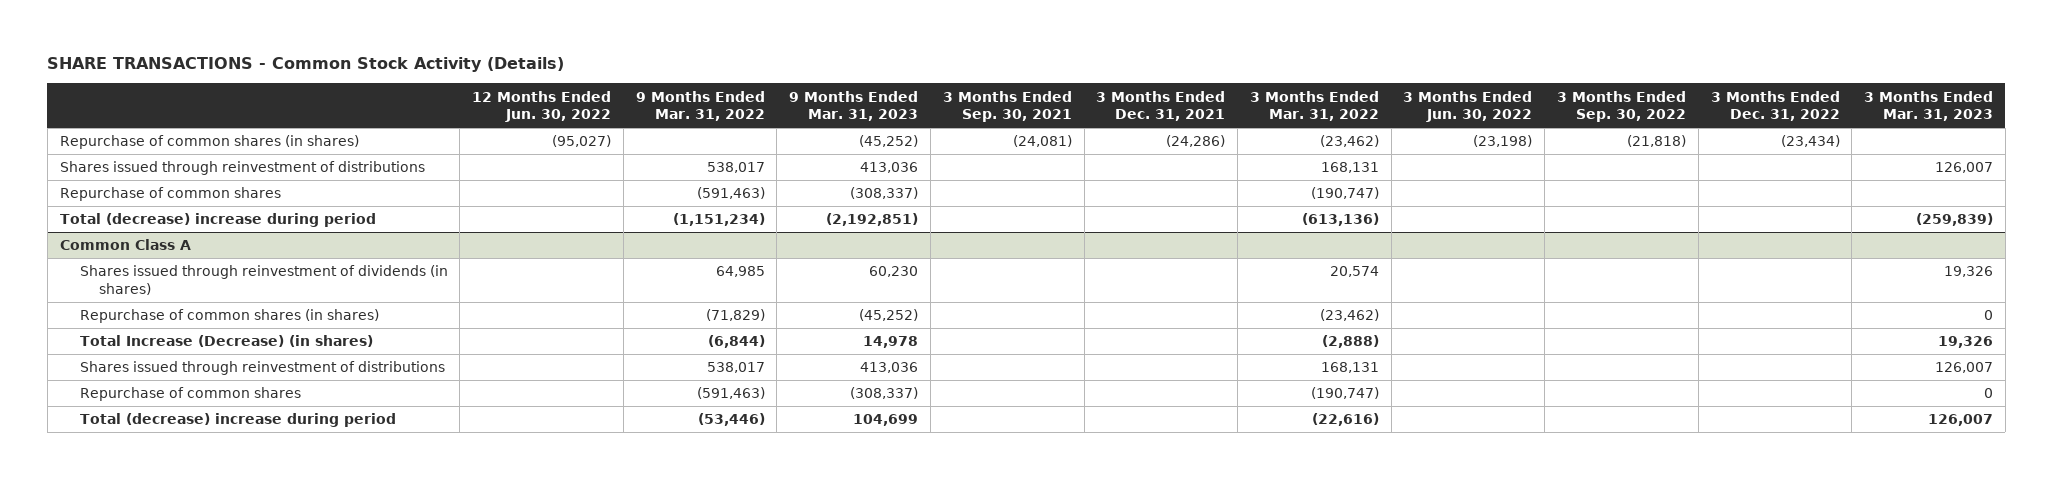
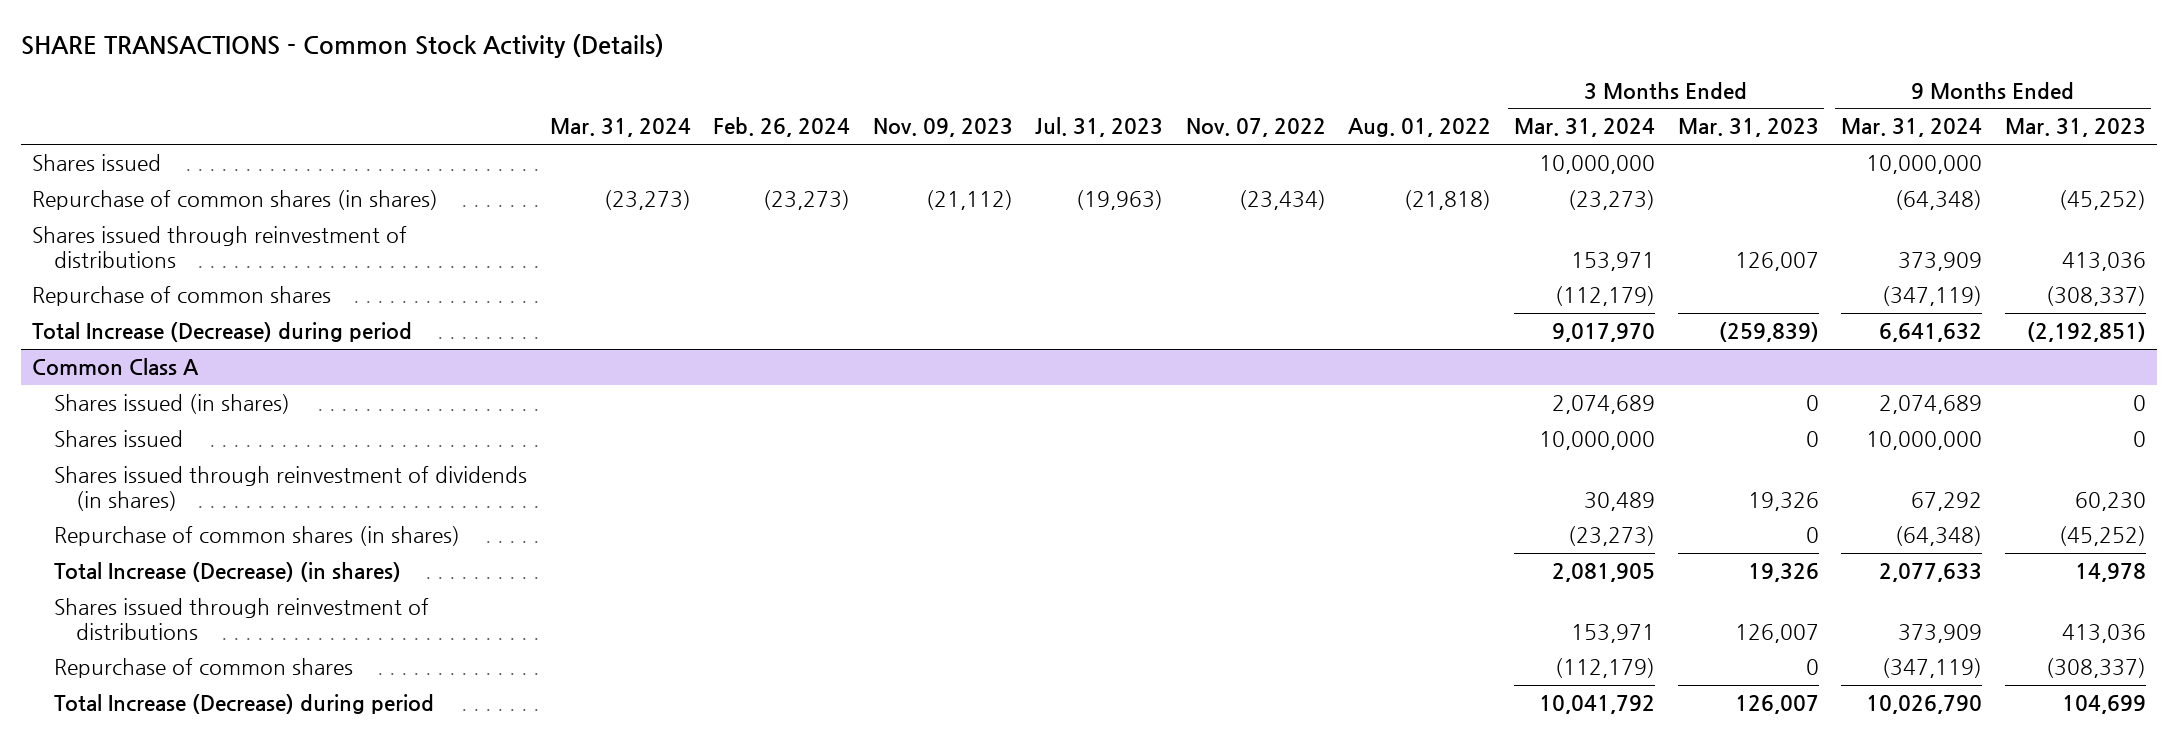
- | 12 Months Ended Jun. 30, 2022 | 9 Months Ended Mar. 31, 2022 | 9 Months Ended Mar. 31, 2023 | 3 Months Ended Sep. 30, 2021 | 3 Months Ended Dec. 31, 2021 | 3 Months Ended Mar. 31, 2022 | 3 Months Ended Jun. 30, 2022 | 3 Months Ended Sep. 30, 2022 | 3 Months Ended Dec. 31, 2022 | 3 Months Ended Mar. 31, 2023
+ | Mar. 31, 2024 | Feb. 26, 2024 | Nov. 09, 2023 | Jul. 31, 2023 | Nov. 07, 2022 | Aug. 01, 2022 | 3 Months Ended Mar. 31, 2024 | 3 Months Ended Mar. 31, 2023 | 9 Months Ended Mar. 31, 2024 | 9 Months Ended Mar. 31, 2023
+ Shares issued | | | | | | | 10,000,000 | | 10,000,000 |
- Total (decrease) increase during period | | (1,151,234) | (2,192,851) | | | (613,136) | | | | (259,839)
+ Total Increase (Decrease) during period | | | | | | | 9,017,970 | (259,839) | 6,641,632 | (2,192,851)
@ Common Class A
+ Shares issued (in shares) | | | | | | | 2,074,689 | 0 | 2,074,689 | 0
+ Shares issued | | | | | | | 10,000,000 | 0 | 10,000,000 | 0
- Total (decrease) increase during period | | (53,446) | 104,699 | | | (22,616) | | | | 126,007
+ Total Increase (Decrease) during period | | | | | | | 10,041,792 | 126,007 | 10,026,790 | 104,699

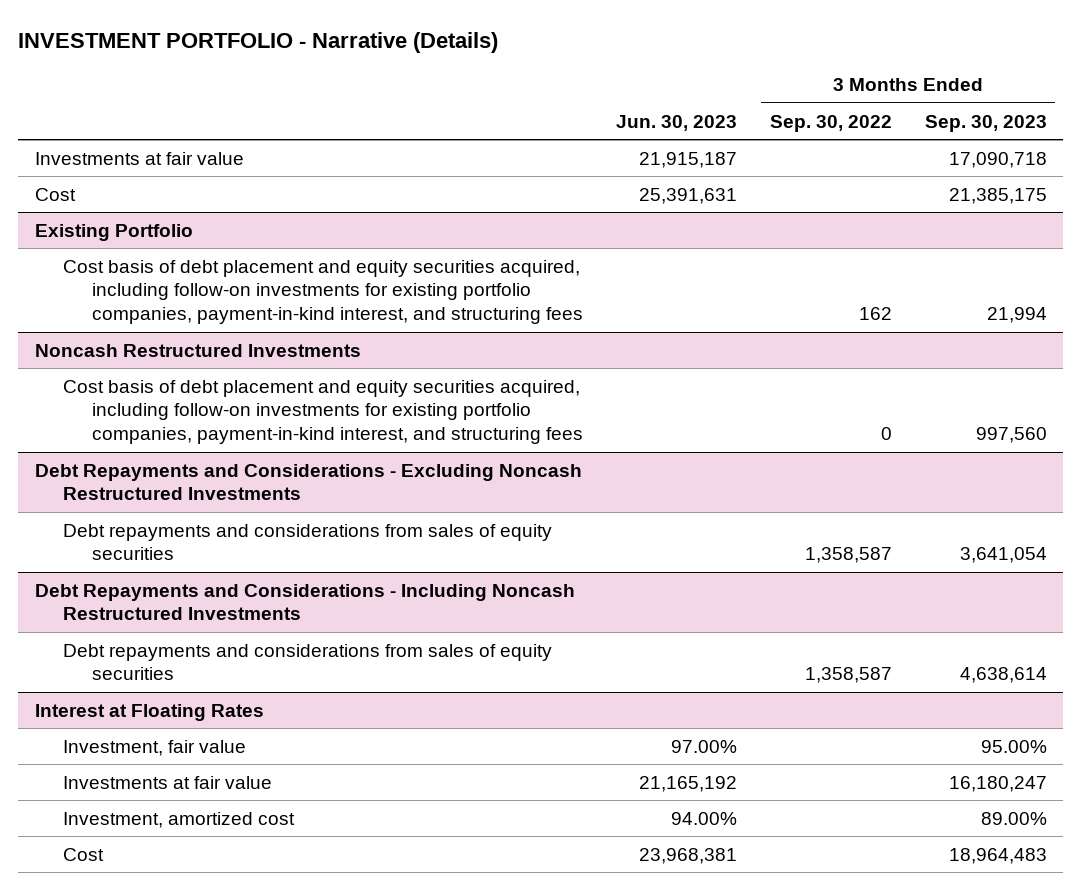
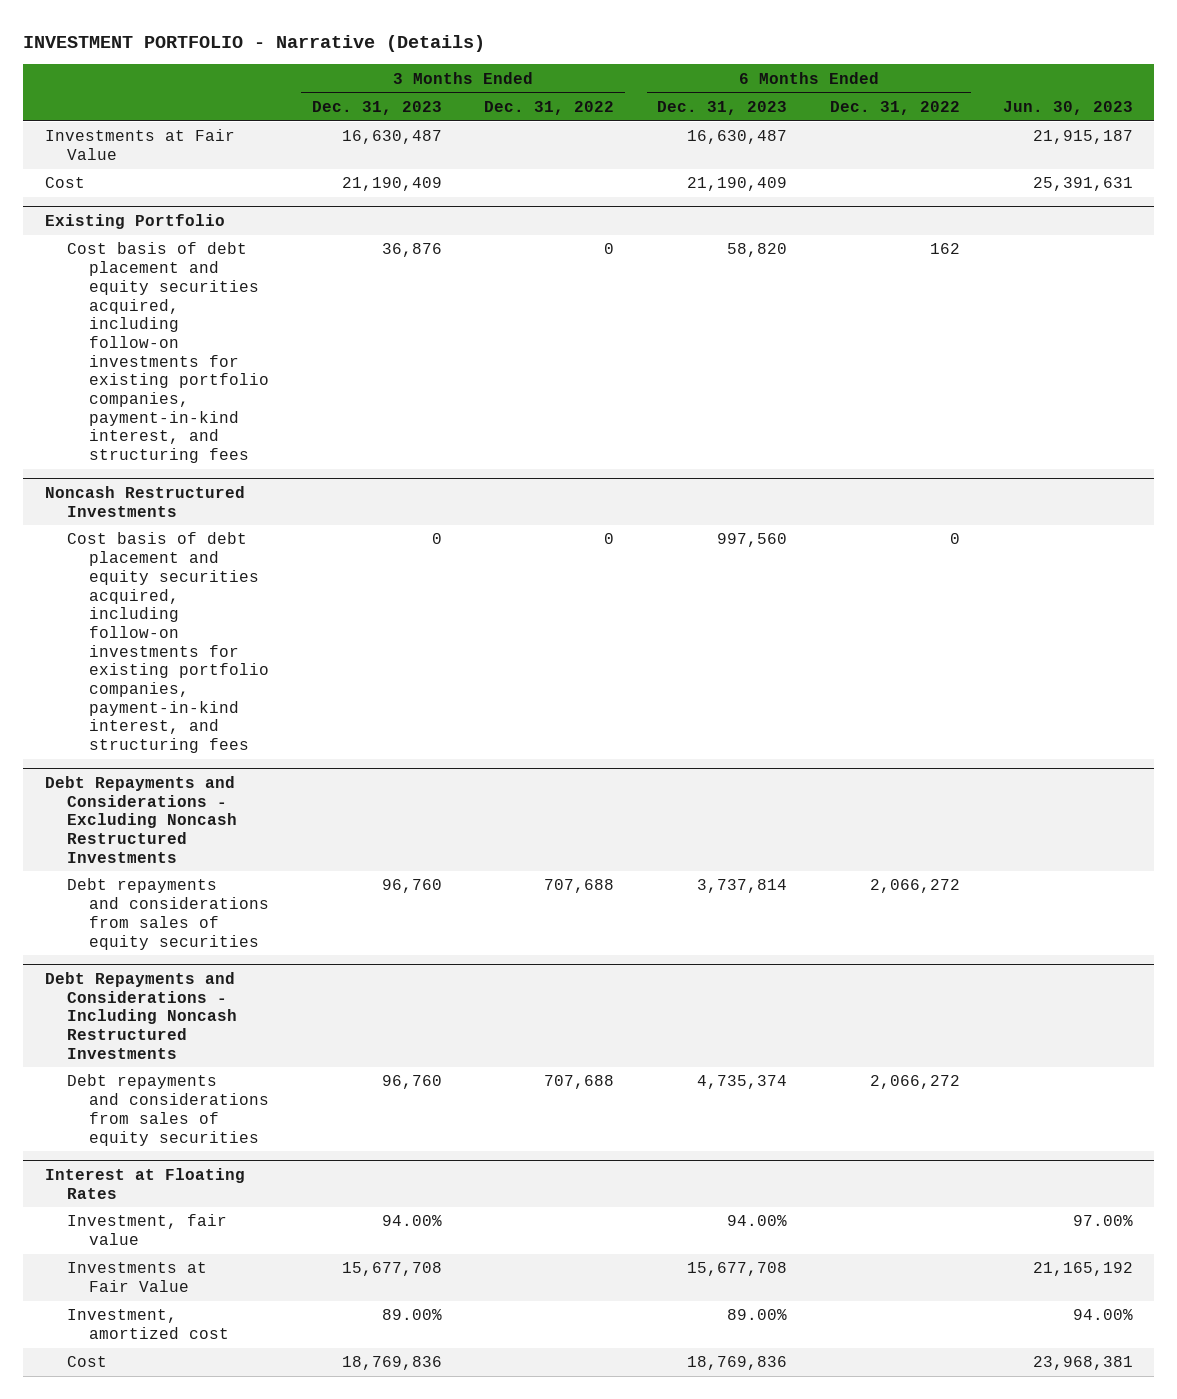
- | Jun. 30, 2023 | 3 Months Ended Sep. 30, 2022 | 3 Months Ended Sep. 30, 2023
+ | 3 Months Ended Dec. 31, 2023 | 3 Months Ended Dec. 31, 2022 | 6 Months Ended Dec. 31, 2023 | 6 Months Ended Dec. 31, 2022 | Jun. 30, 2023
- Investments at fair value | 21,915,187 | | 17,090,718
+ Investments at Fair Value | 16,630,487 | | 16,630,487 | | 21,915,187
@ Interest at Floating Rates
- Investments at fair value | 21,165,192 | | 16,180,247
+ Investments at Fair Value | 15,677,708 | | 15,677,708 | | 21,165,192

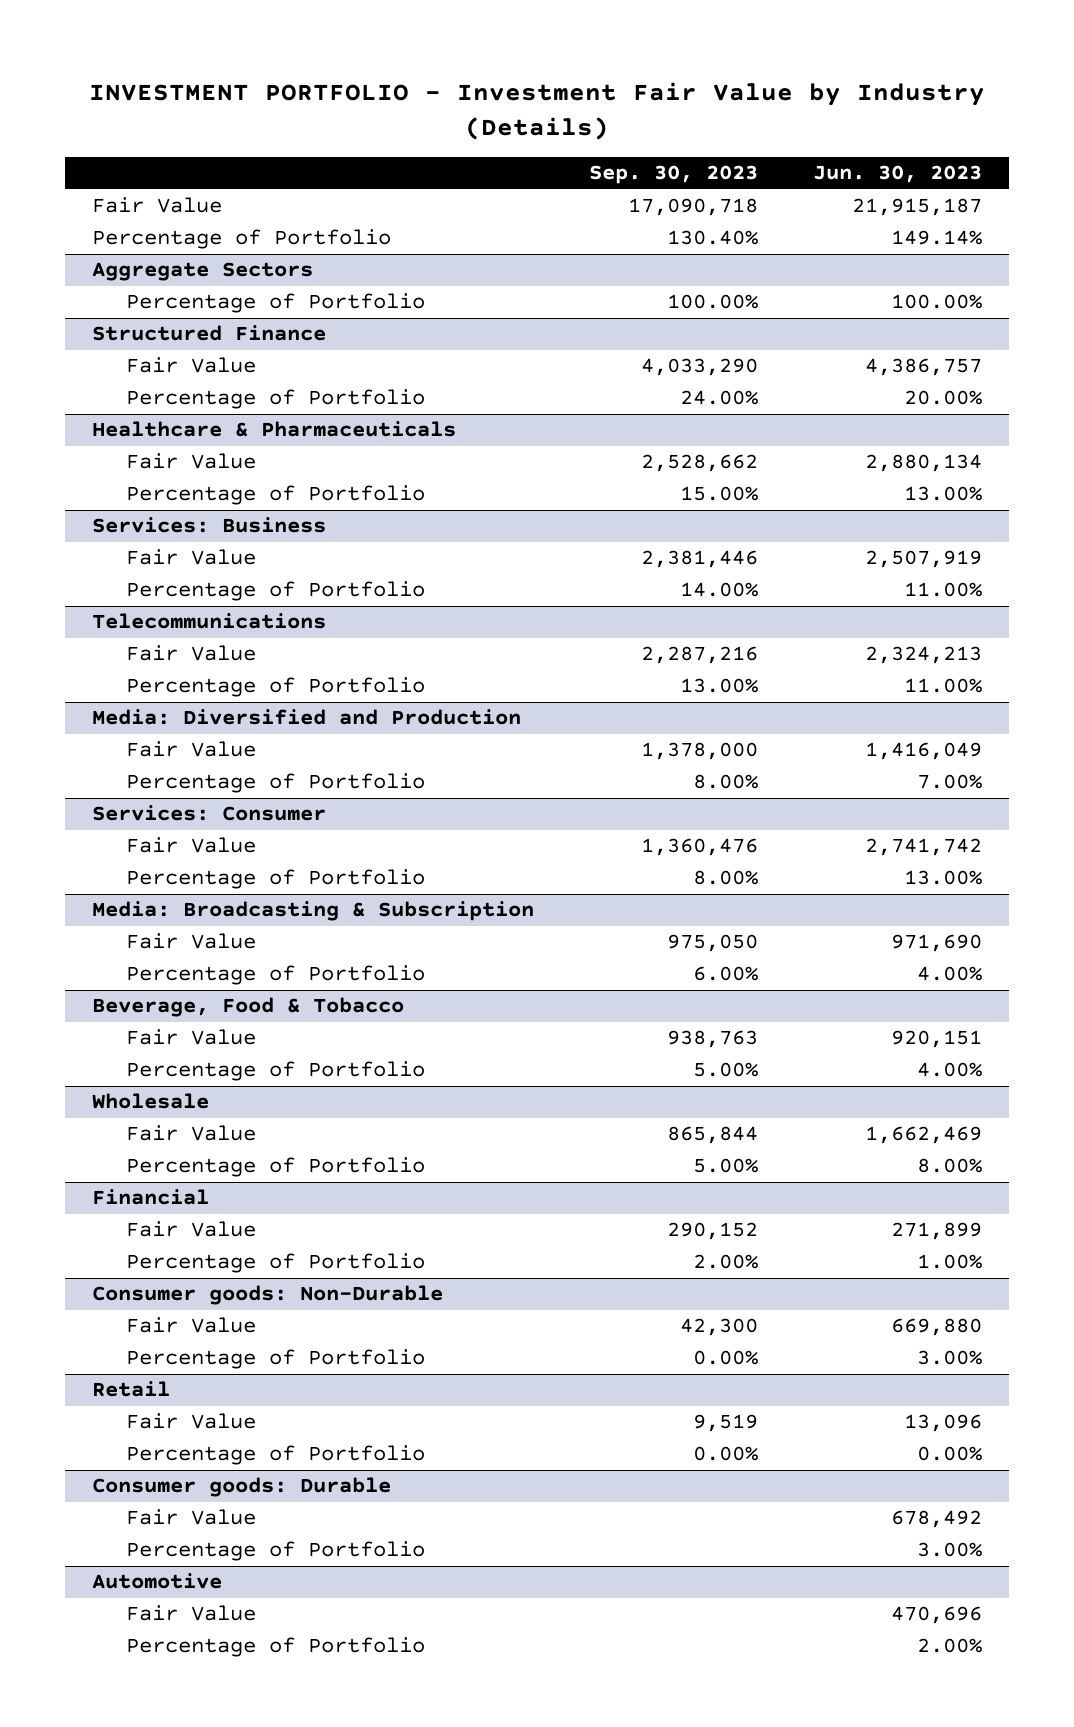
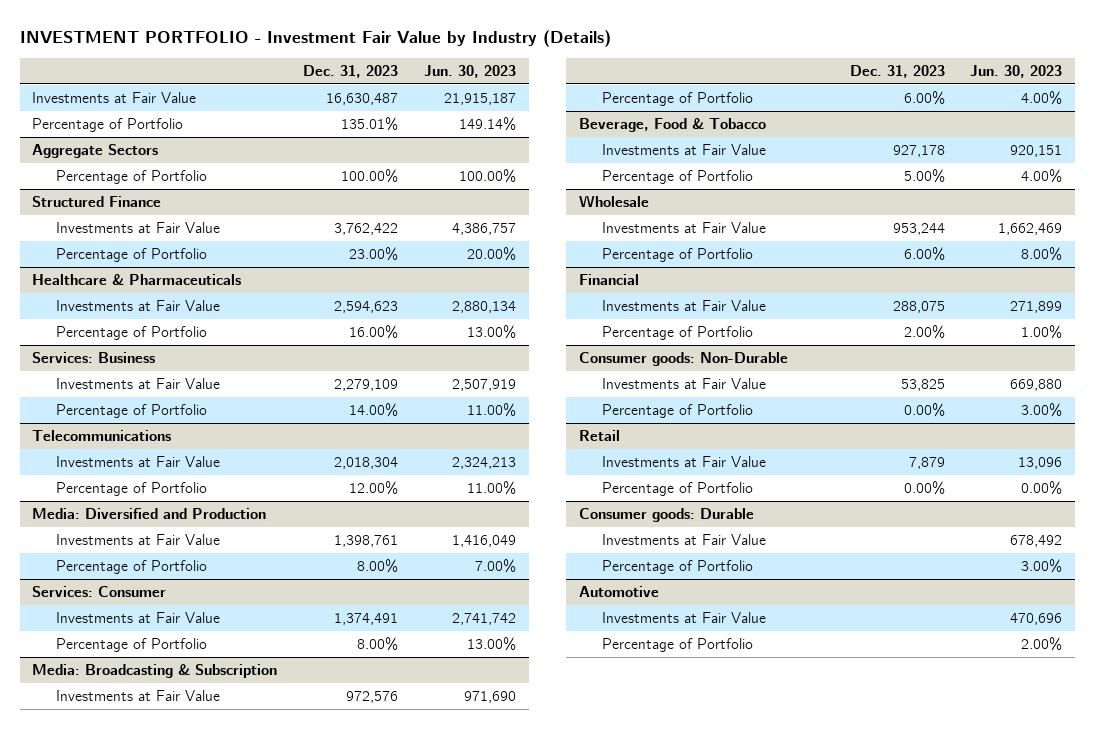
- | Sep. 30, 2023 | Jun. 30, 2023
+ | Dec. 31, 2023 | Jun. 30, 2023
- Fair Value | 17,090,718 | 21,915,187
+ Investments at Fair Value | 16,630,487 | 21,915,187
@ Structured Finance
- Fair Value | 4,033,290 | 4,386,757
+ Investments at Fair Value | 3,762,422 | 4,386,757
@ Healthcare & Pharmaceuticals
- Fair Value | 2,528,662 | 2,880,134
+ Investments at Fair Value | 2,594,623 | 2,880,134
@ Services: Business
- Fair Value | 2,381,446 | 2,507,919
+ Investments at Fair Value | 2,279,109 | 2,507,919
@ Telecommunications
- Fair Value | 2,287,216 | 2,324,213
+ Investments at Fair Value | 2,018,304 | 2,324,213
@ Media: Diversified and Production
- Fair Value | 1,378,000 | 1,416,049
+ Investments at Fair Value | 1,398,761 | 1,416,049
@ Services: Consumer
- Fair Value | 1,360,476 | 2,741,742
+ Investments at Fair Value | 1,374,491 | 2,741,742
@ Media: Broadcasting & Subscription
- Fair Value | 975,050 | 971,690
+ Investments at Fair Value | 972,576 | 971,690
@ Beverage, Food & Tobacco
- Fair Value | 938,763 | 920,151
+ Investments at Fair Value | 927,178 | 920,151
@ Wholesale
- Fair Value | 865,844 | 1,662,469
+ Investments at Fair Value | 953,244 | 1,662,469
@ Financial
- Fair Value | 290,152 | 271,899
+ Investments at Fair Value | 288,075 | 271,899
@ Consumer goods: Non-Durable
- Fair Value | 42,300 | 669,880
+ Investments at Fair Value | 53,825 | 669,880
@ Retail
- Fair Value | 9,519 | 13,096
+ Investments at Fair Value | 7,879 | 13,096
@ Consumer goods: Durable
- Fair Value | | 678,492
+ Investments at Fair Value | | 678,492
@ Automotive
- Fair Value | | 470,696
+ Investments at Fair Value | | 470,696

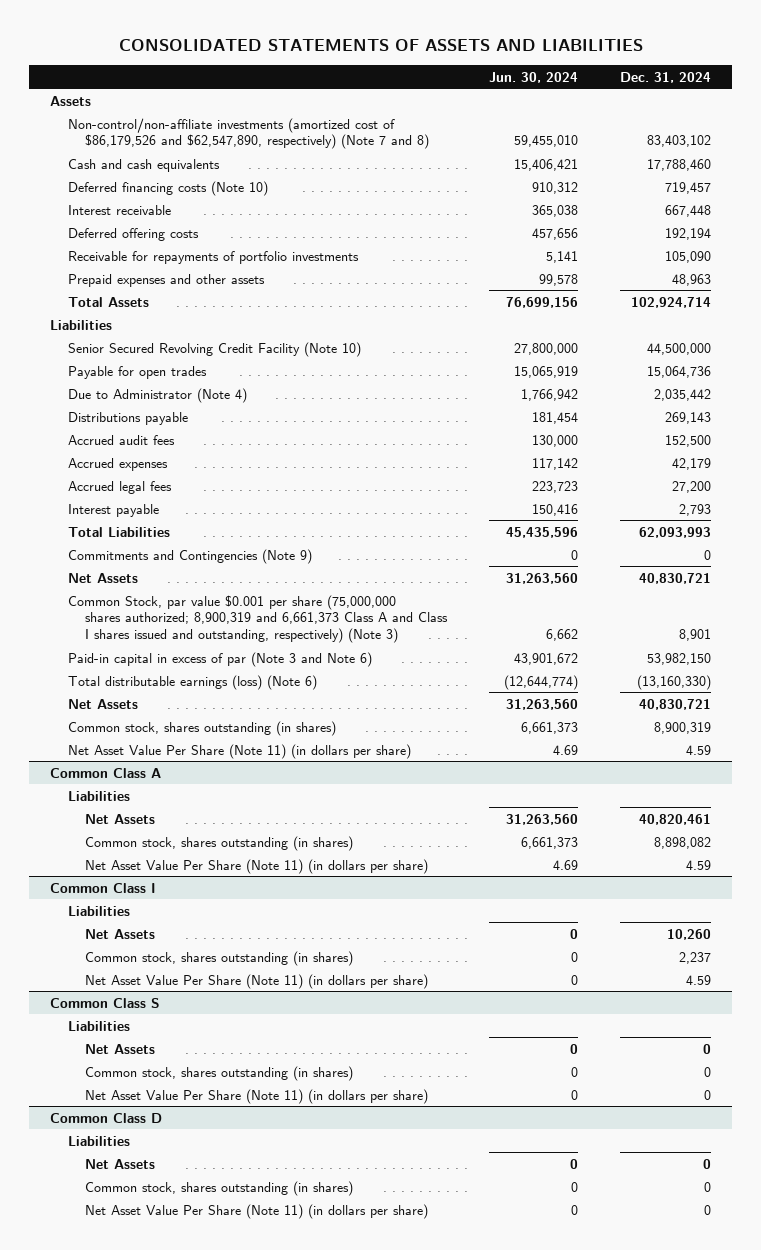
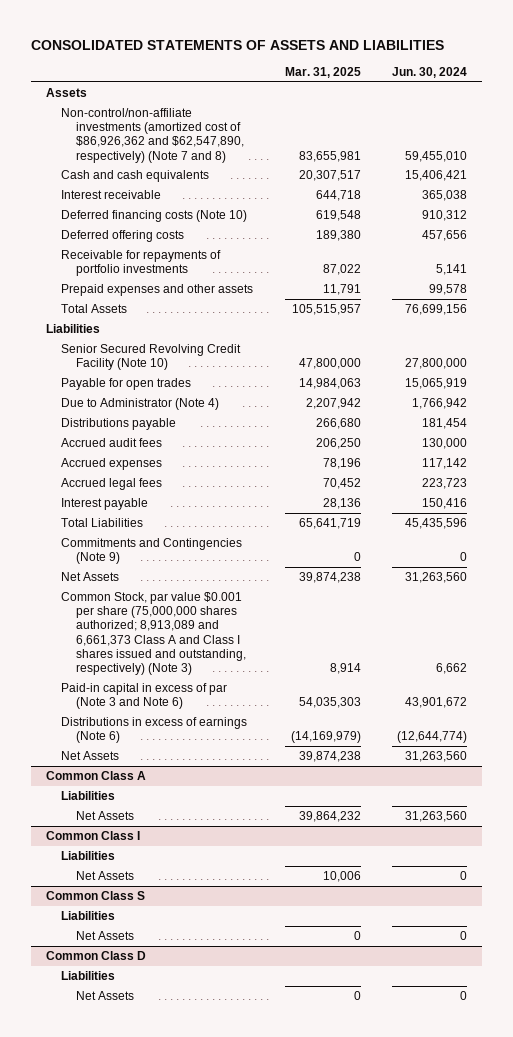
- | Jun. 30, 2024 | Dec. 31, 2024
+ | Mar. 31, 2025 | Jun. 30, 2024
- Non-control/non-affiliate investments (amortized cost of $86,179,526 and $62,547,890, respectively) (Note 7 and 8) | 59,455,010 | 83,403,102
+ Non-control/non-affiliate investments (amortized cost of $86,926,362 and $62,547,890, respectively) (Note 7 and 8) | 83,655,981 | 59,455,010
moved down: Deferred financing costs (Note 10) | 619,548 | 910,312
- Common Stock, par value $0.001 per share (75,000,000 shares authorized; 8,900,319 and 6,661,373 Class A and Class I shares issued and outstanding, respectively) (Note 3) | 6,662 | 8,901
+ Common Stock, par value $0.001 per share (75,000,000 shares authorized; 8,913,089 and 6,661,373 Class A and Class I shares issued and outstanding, respectively) (Note 3) | 8,914 | 6,662
- Total distributable earnings (loss) (Note 6) | (12,644,774) | (13,160,330)
+ Distributions in excess of earnings (Note 6) | (14,169,979) | (12,644,774)
- Common stock, shares outstanding (in shares) | 6,661,373 | 8,900,319
- Net Asset Value Per Share (Note 11) (in dollars per share) | 4.69 | 4.59
@ Common Class A
- Common stock, shares outstanding (in shares) | 6,661,373 | 8,898,082
- Net Asset Value Per Share (Note 11) (in dollars per share) | 4.69 | 4.59
@ Common Class I
- Common stock, shares outstanding (in shares) | 0 | 2,237
- Net Asset Value Per Share (Note 11) (in dollars per share) | 0 | 4.59
@ Common Class S
- Common stock, shares outstanding (in shares) | 0 | 0
- Net Asset Value Per Share (Note 11) (in dollars per share) | 0 | 0
@ Common Class D
- Common stock, shares outstanding (in shares) | 0 | 0
- Net Asset Value Per Share (Note 11) (in dollars per share) | 0 | 0

